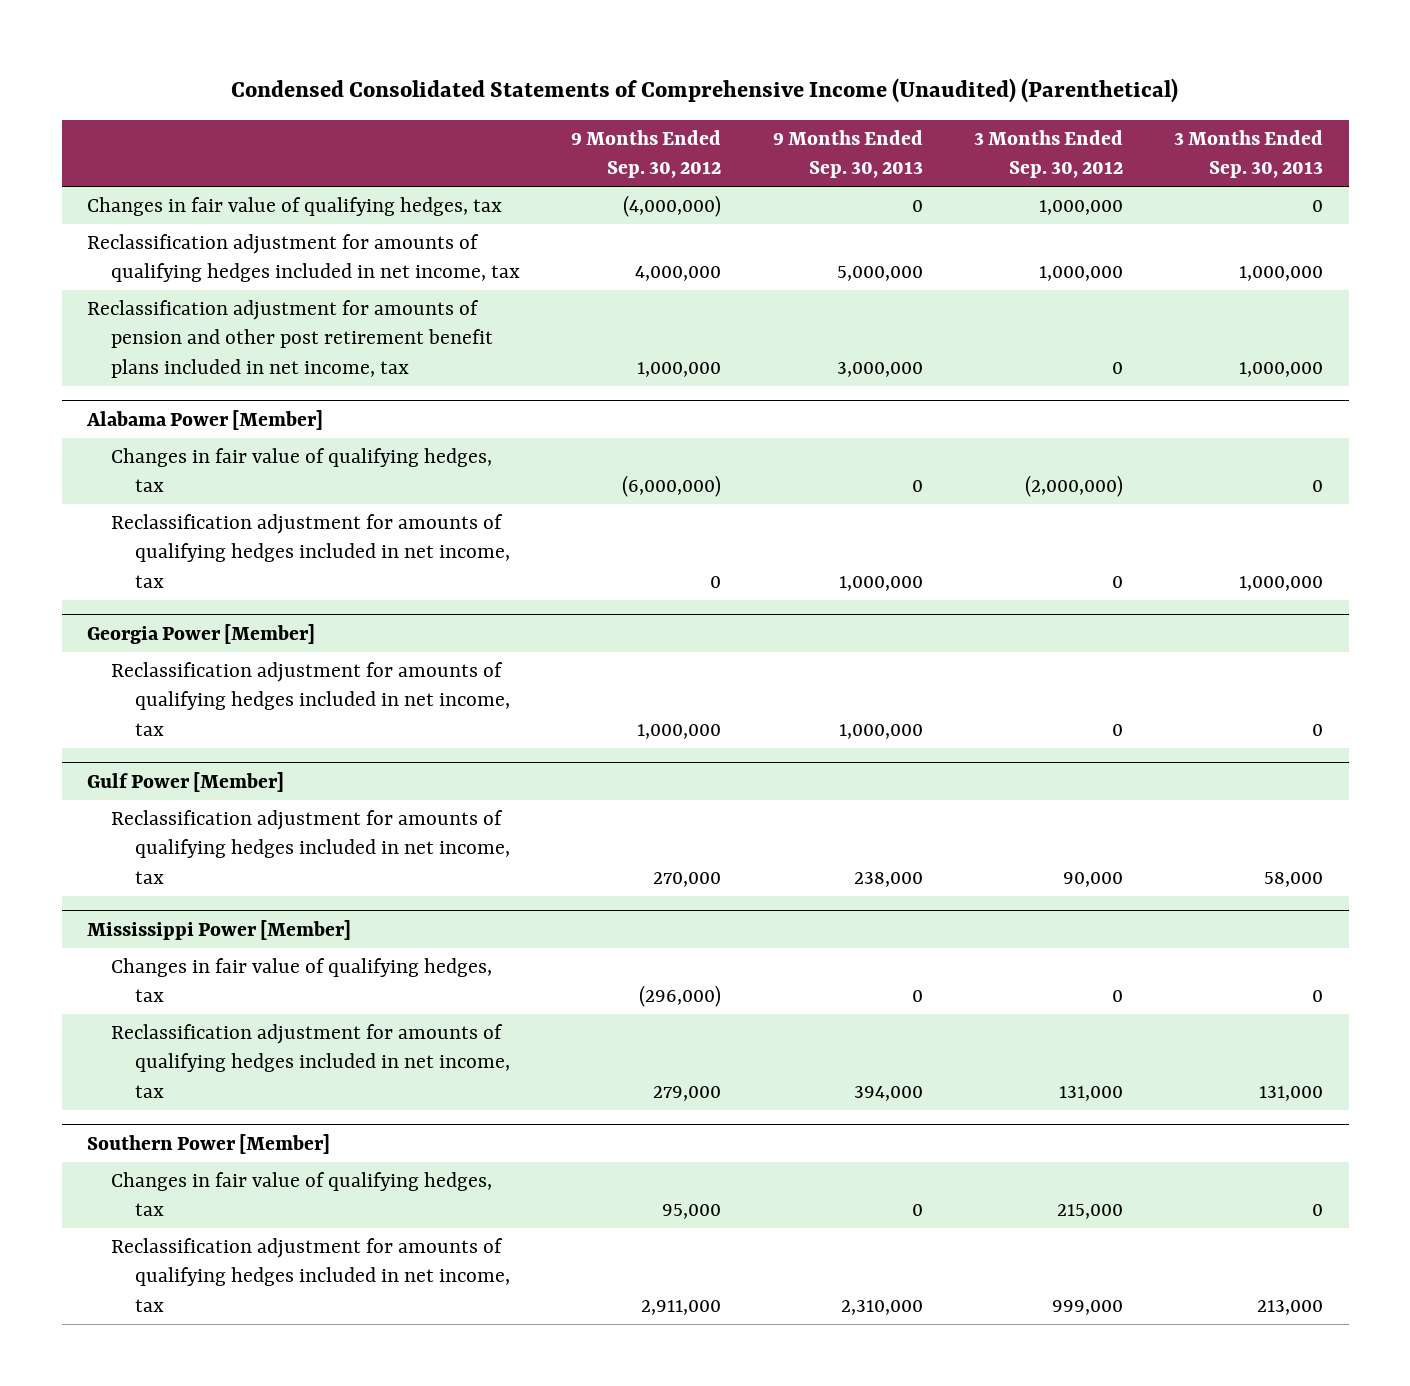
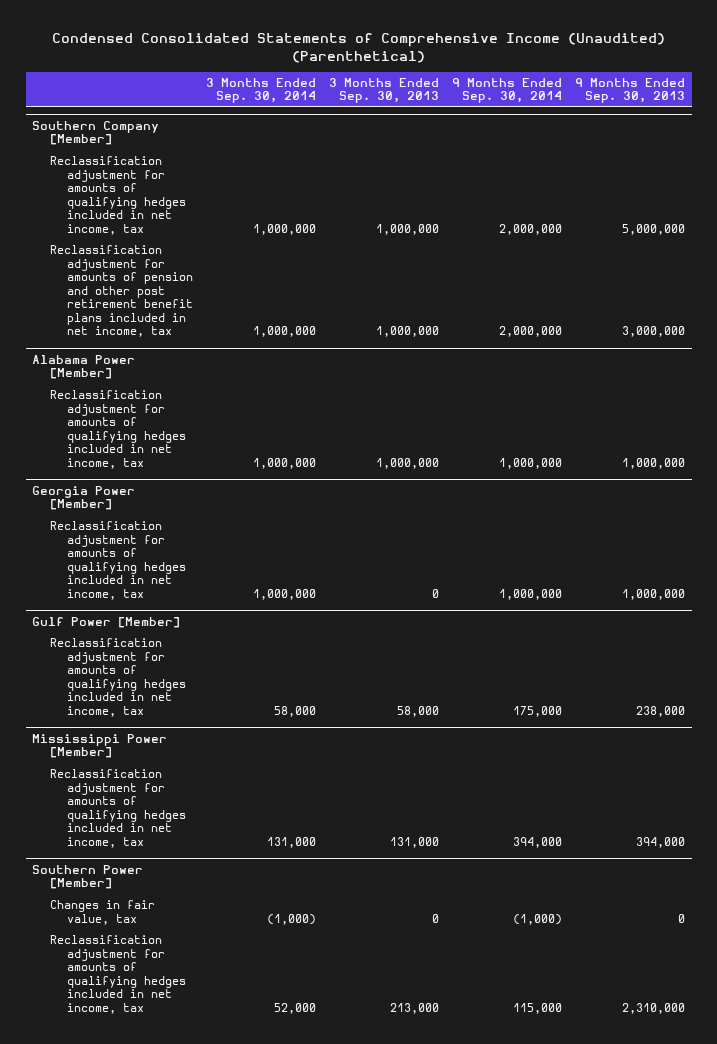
- | 9 Months Ended Sep. 30, 2012 | 9 Months Ended Sep. 30, 2013 | 3 Months Ended Sep. 30, 2012 | 3 Months Ended Sep. 30, 2013
+ | 3 Months Ended Sep. 30, 2014 | 3 Months Ended Sep. 30, 2013 | 9 Months Ended Sep. 30, 2014 | 9 Months Ended Sep. 30, 2013
- Changes in fair value of qualifying hedges, tax | (4,000,000) | 0 | 1,000,000 | 0
+ Southern Company [Member]
@ Alabama Power [Member]
- Changes in fair value of qualifying hedges, tax | (6,000,000) | 0 | (2,000,000) | 0
@ Mississippi Power [Member]
- Changes in fair value of qualifying hedges, tax | (296,000) | 0 | 0 | 0
@ Southern Power [Member]
- Changes in fair value of qualifying hedges, tax | 95,000 | 0 | 215,000 | 0
+ Changes in fair value, tax | (1,000) | 0 | (1,000) | 0

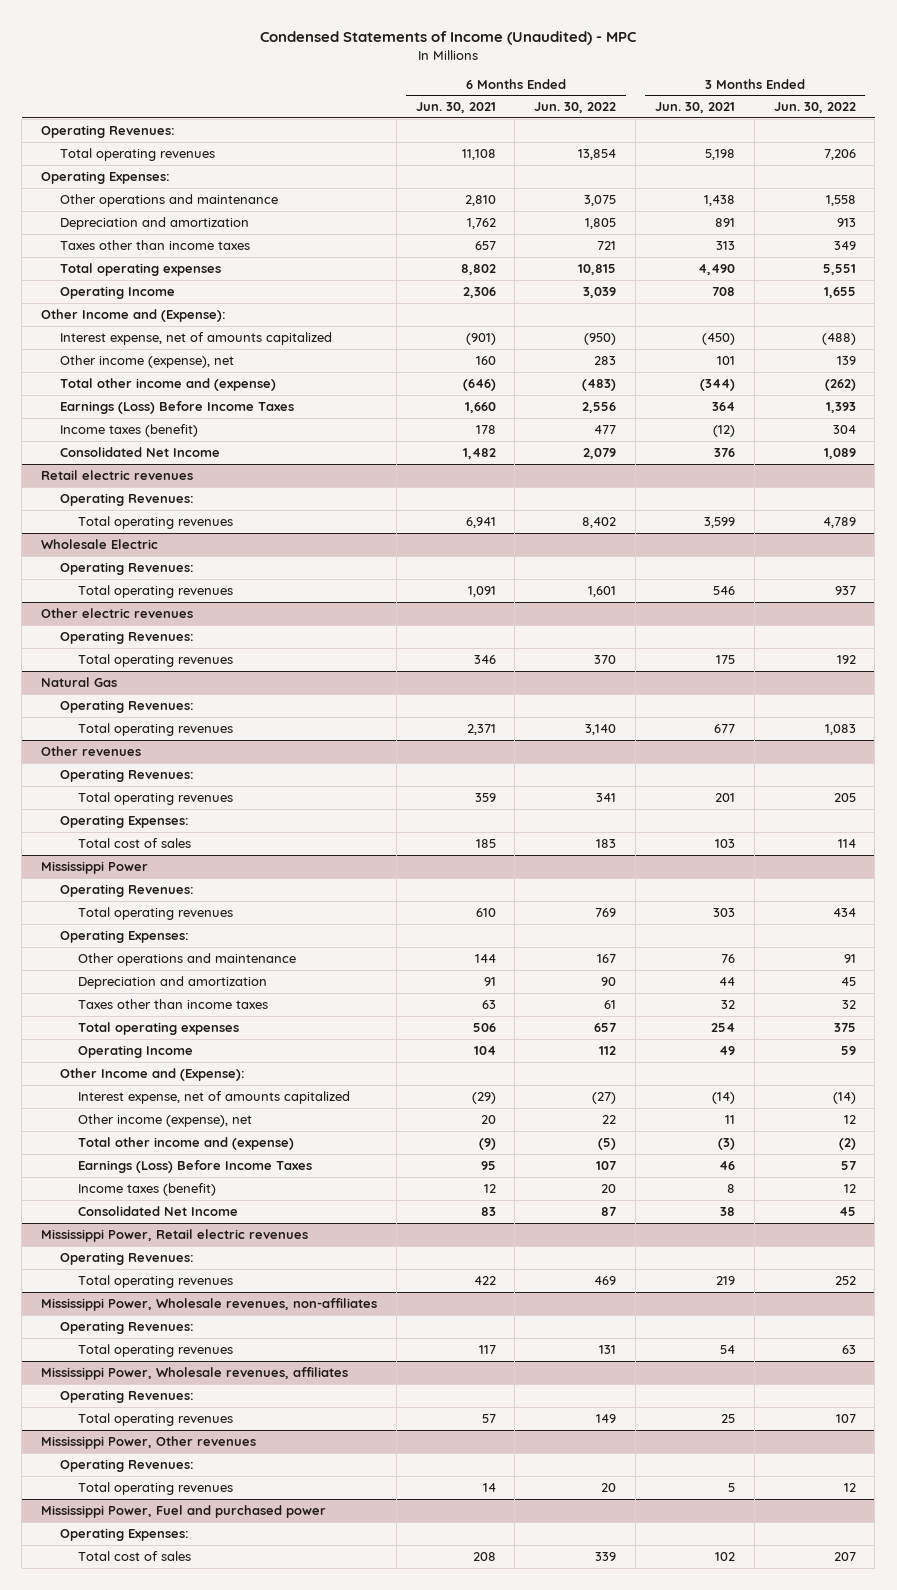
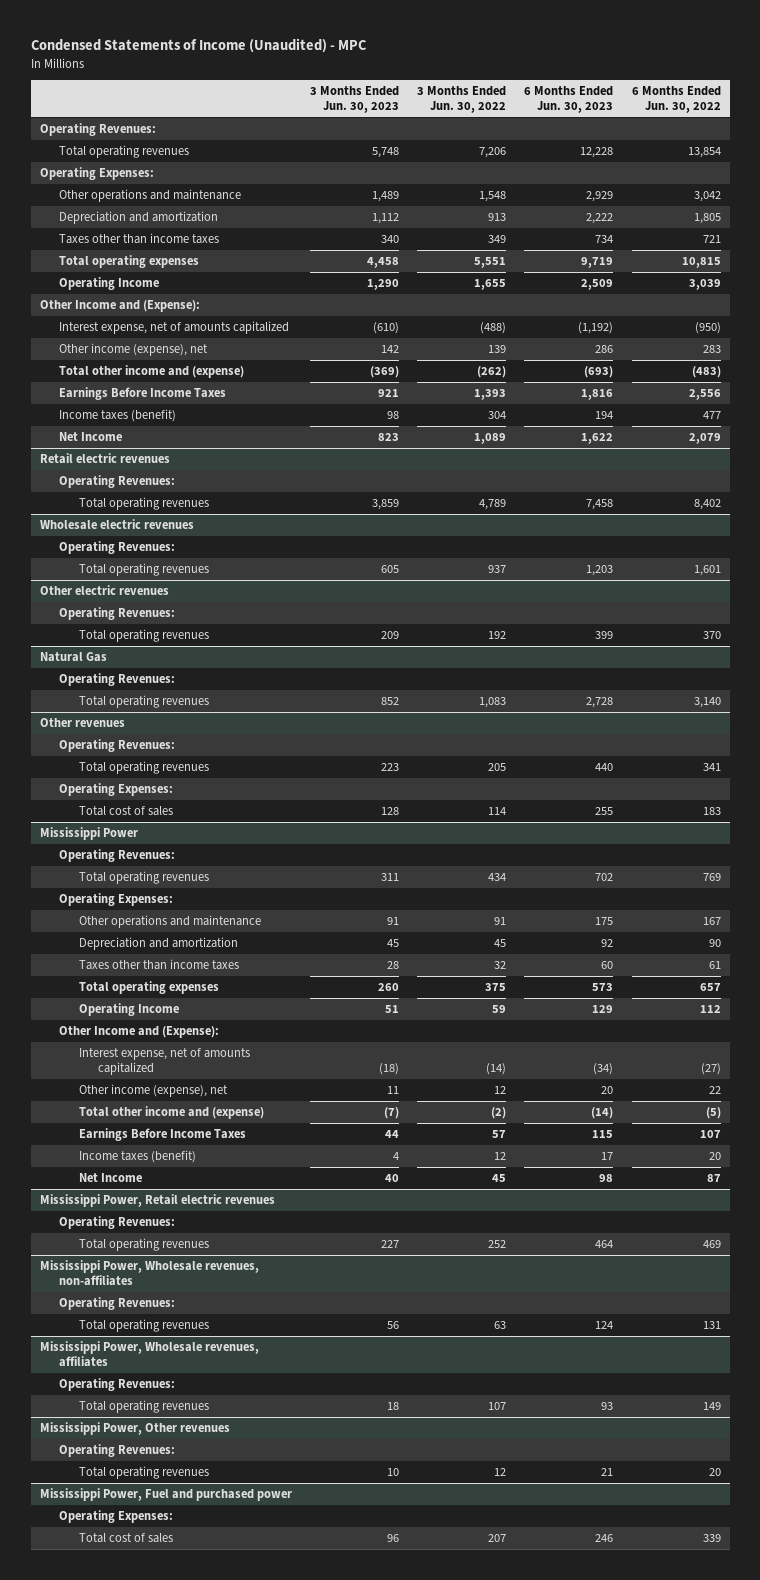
- | 6 Months Ended Jun. 30, 2021 | 6 Months Ended Jun. 30, 2022 | 3 Months Ended Jun. 30, 2021 | 3 Months Ended Jun. 30, 2022
+ | 3 Months Ended Jun. 30, 2023 | 3 Months Ended Jun. 30, 2022 | 6 Months Ended Jun. 30, 2023 | 6 Months Ended Jun. 30, 2022
- Other operations and maintenance | 2,810 | 3,075 | 1,438 | 1,558
+ Other operations and maintenance | 1,489 | 1,548 | 2,929 | 3,042
- Earnings (Loss) Before Income Taxes | 1,660 | 2,556 | 364 | 1,393
+ Earnings Before Income Taxes | 921 | 1,393 | 1,816 | 2,556
- Consolidated Net Income | 1,482 | 2,079 | 376 | 1,089
+ Net Income | 823 | 1,089 | 1,622 | 2,079
- Wholesale Electric
+ Wholesale electric revenues
@ Mississippi Power
- Earnings (Loss) Before Income Taxes | 95 | 107 | 46 | 57
+ Earnings Before Income Taxes | 44 | 57 | 115 | 107
- Consolidated Net Income | 83 | 87 | 38 | 45
+ Net Income | 40 | 45 | 98 | 87

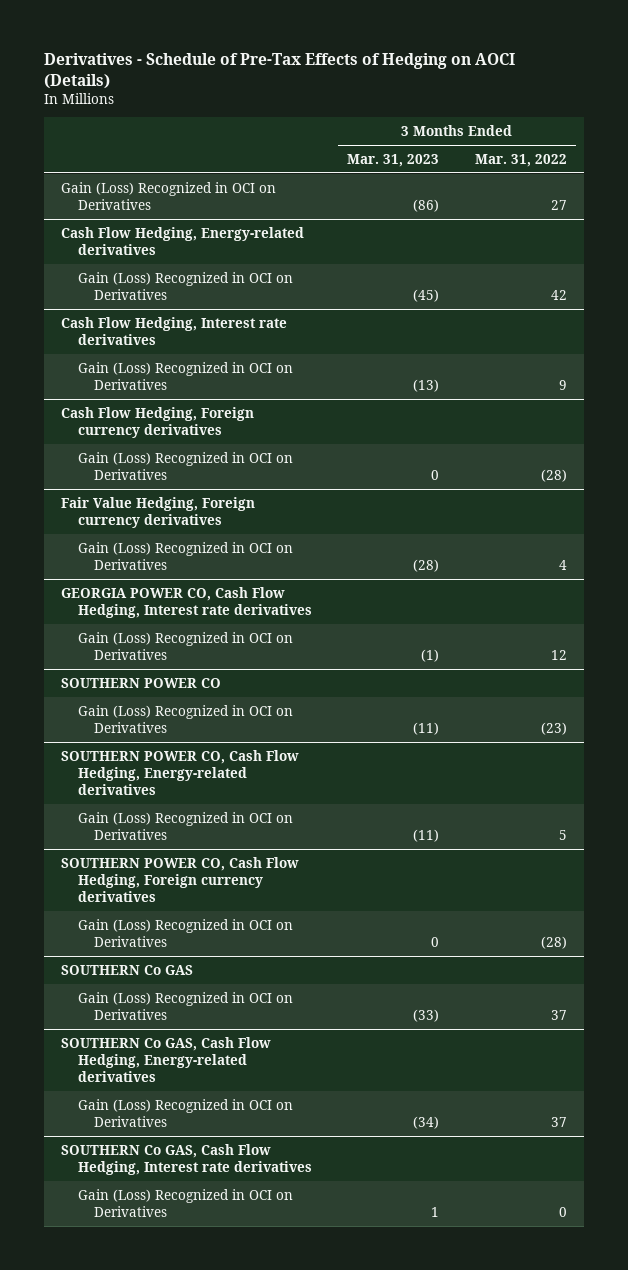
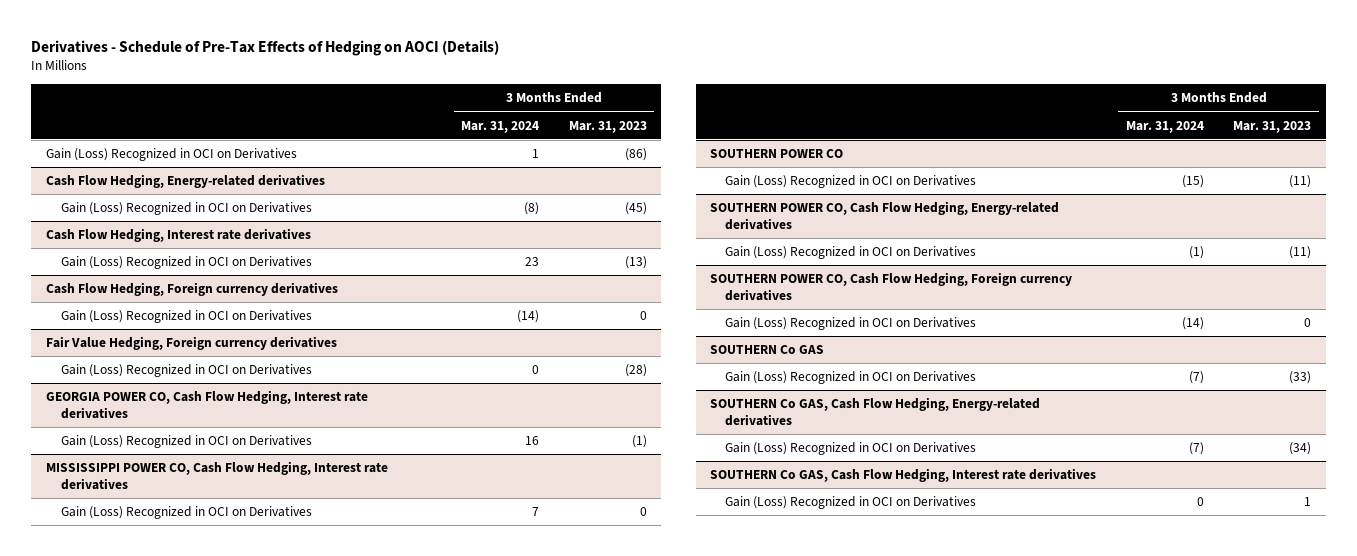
- | 3 Months Ended Mar. 31, 2023 | 3 Months Ended Mar. 31, 2022
+ | 3 Months Ended Mar. 31, 2024 | 3 Months Ended Mar. 31, 2023
+ MISSISSIPPI POWER CO, Cash Flow Hedging, Interest rate derivatives
+ Gain (Loss) Recognized in OCI on Derivatives | 7 | 0

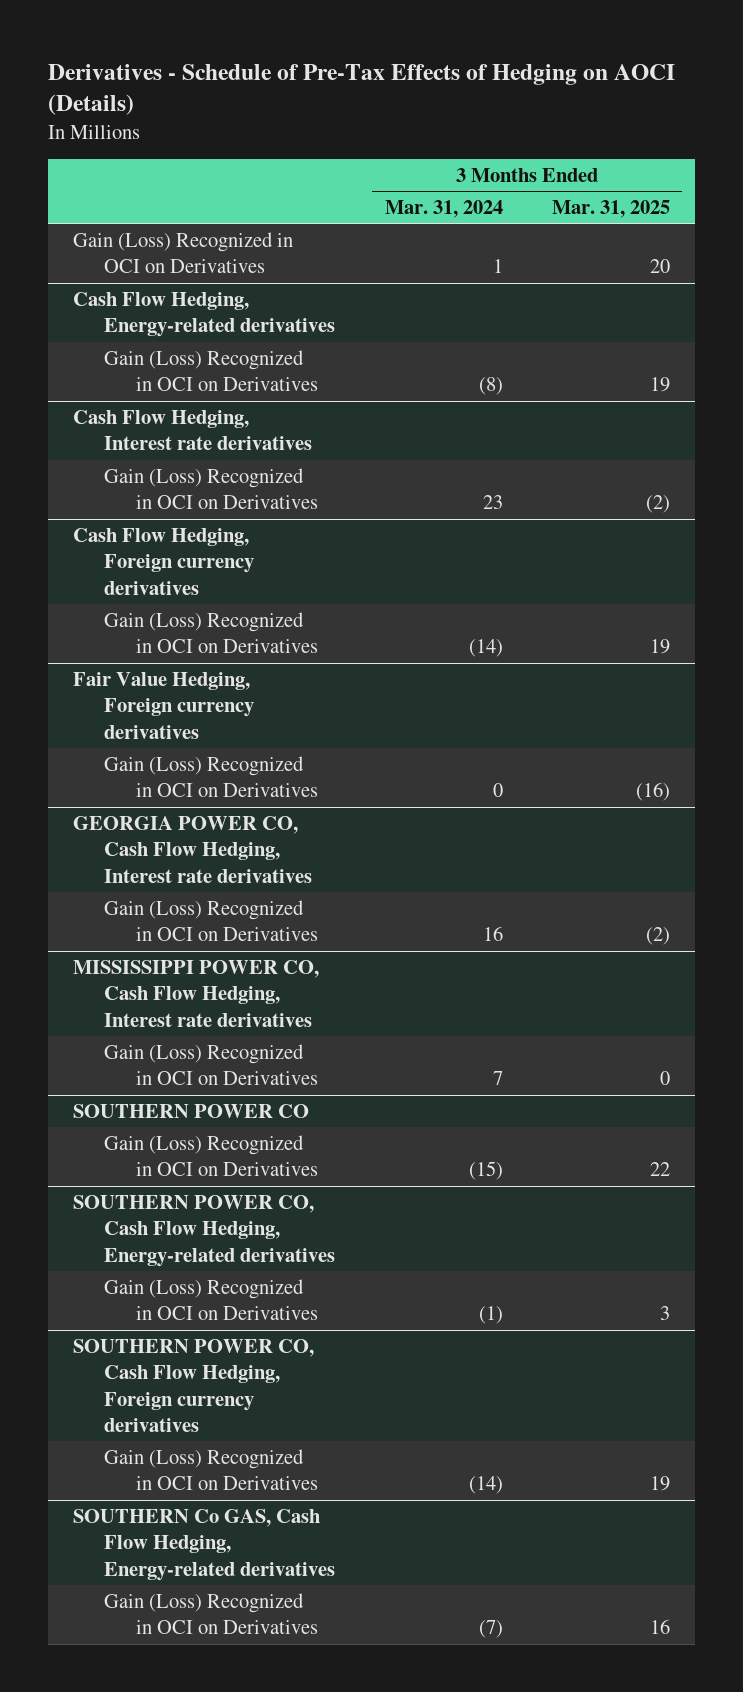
- | 3 Months Ended Mar. 31, 2024 | 3 Months Ended Mar. 31, 2023
+ | 3 Months Ended Mar. 31, 2024 | 3 Months Ended Mar. 31, 2025
- SOUTHERN Co GAS
- Gain (Loss) Recognized in OCI on Derivatives | (7) | (33)
- SOUTHERN Co GAS, Cash Flow Hedging, Interest rate derivatives
- Gain (Loss) Recognized in OCI on Derivatives | 0 | 1

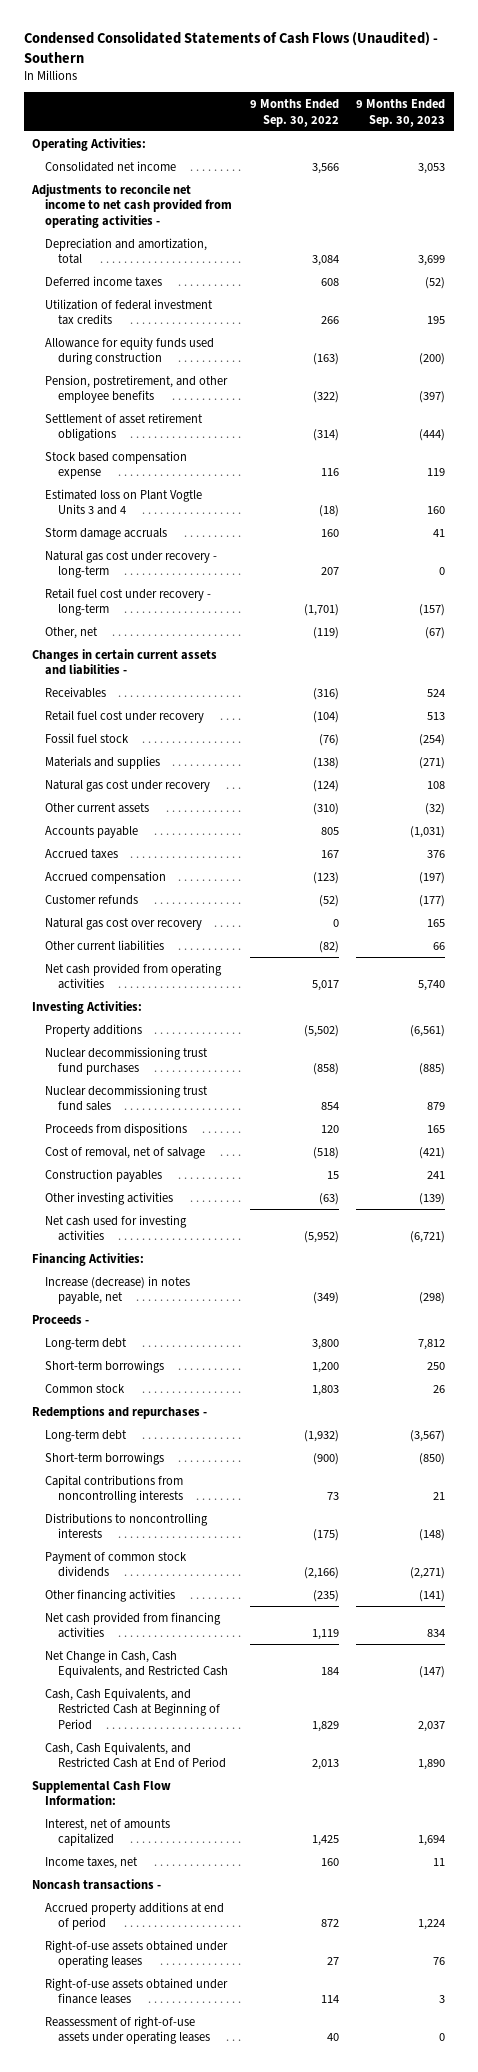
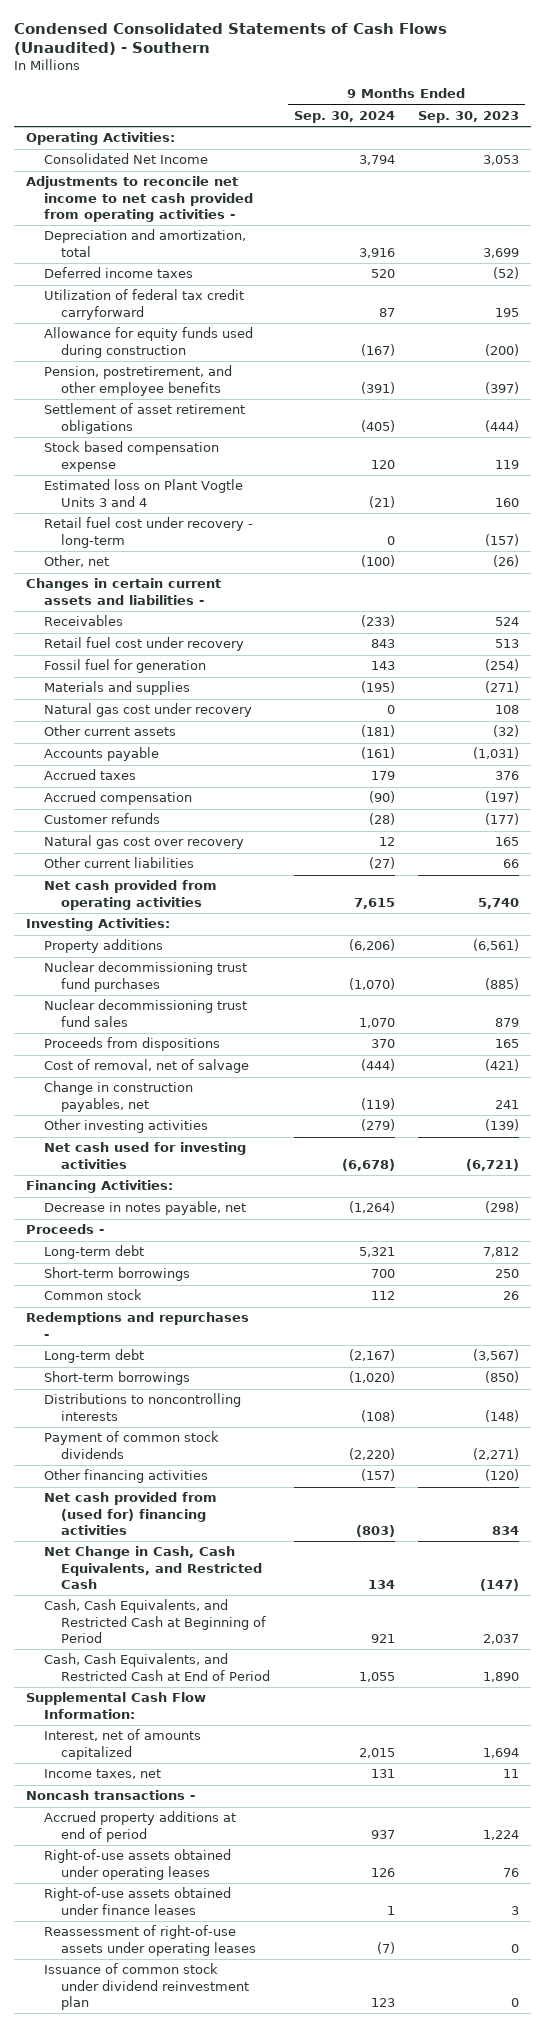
- | 9 Months Ended Sep. 30, 2022 | 9 Months Ended Sep. 30, 2023
+ | 9 Months Ended Sep. 30, 2024 | 9 Months Ended Sep. 30, 2023
- Consolidated net income | 3,566 | 3,053
+ Consolidated Net Income | 3,794 | 3,053
- Utilization of federal investment tax credits | 266 | 195
+ Utilization of federal tax credit carryforward | 87 | 195
- Storm damage accruals | 160 | 41
- Natural gas cost under recovery - long-term | 207 | 0
- Other, net | (119) | (67)
+ Other, net | (100) | (26)
- Fossil fuel stock | (76) | (254)
+ Fossil fuel for generation | 143 | (254)
- Construction payables | 15 | 241
+ Change in construction payables, net | (119) | 241
- Increase (decrease) in notes payable, net | (349) | (298)
+ Decrease in notes payable, net | (1,264) | (298)
- Capital contributions from noncontrolling interests | 73 | 21
- Other financing activities | (235) | (141)
- Net cash provided from financing activities | 1,119 | 834
+ Other financing activities | (157) | (120)
+ Net cash provided from (used for) financing activities | (803) | 834
+ Issuance of common stock under dividend reinvestment plan | 123 | 0

